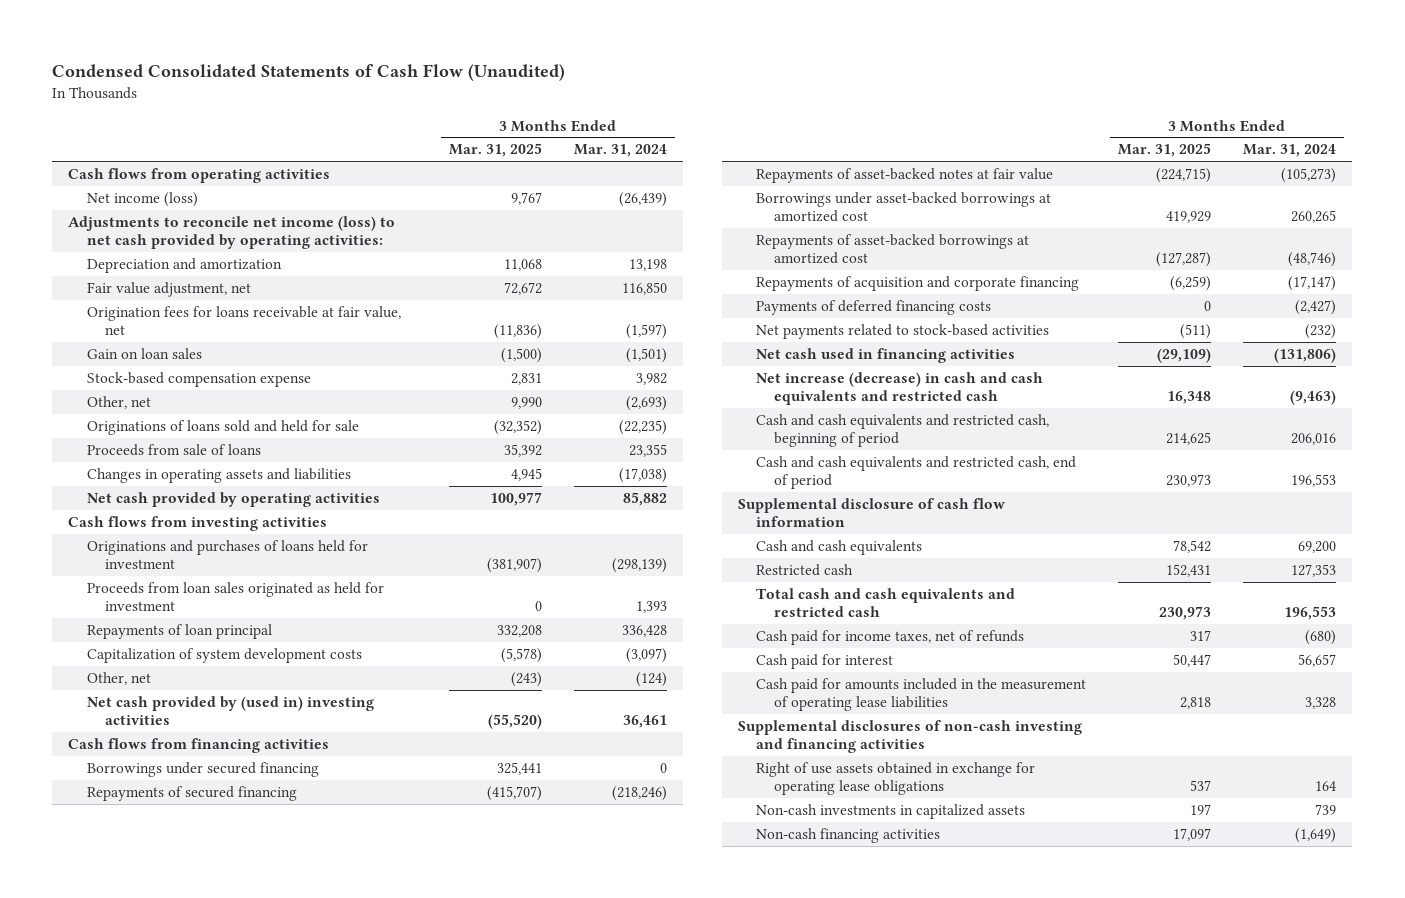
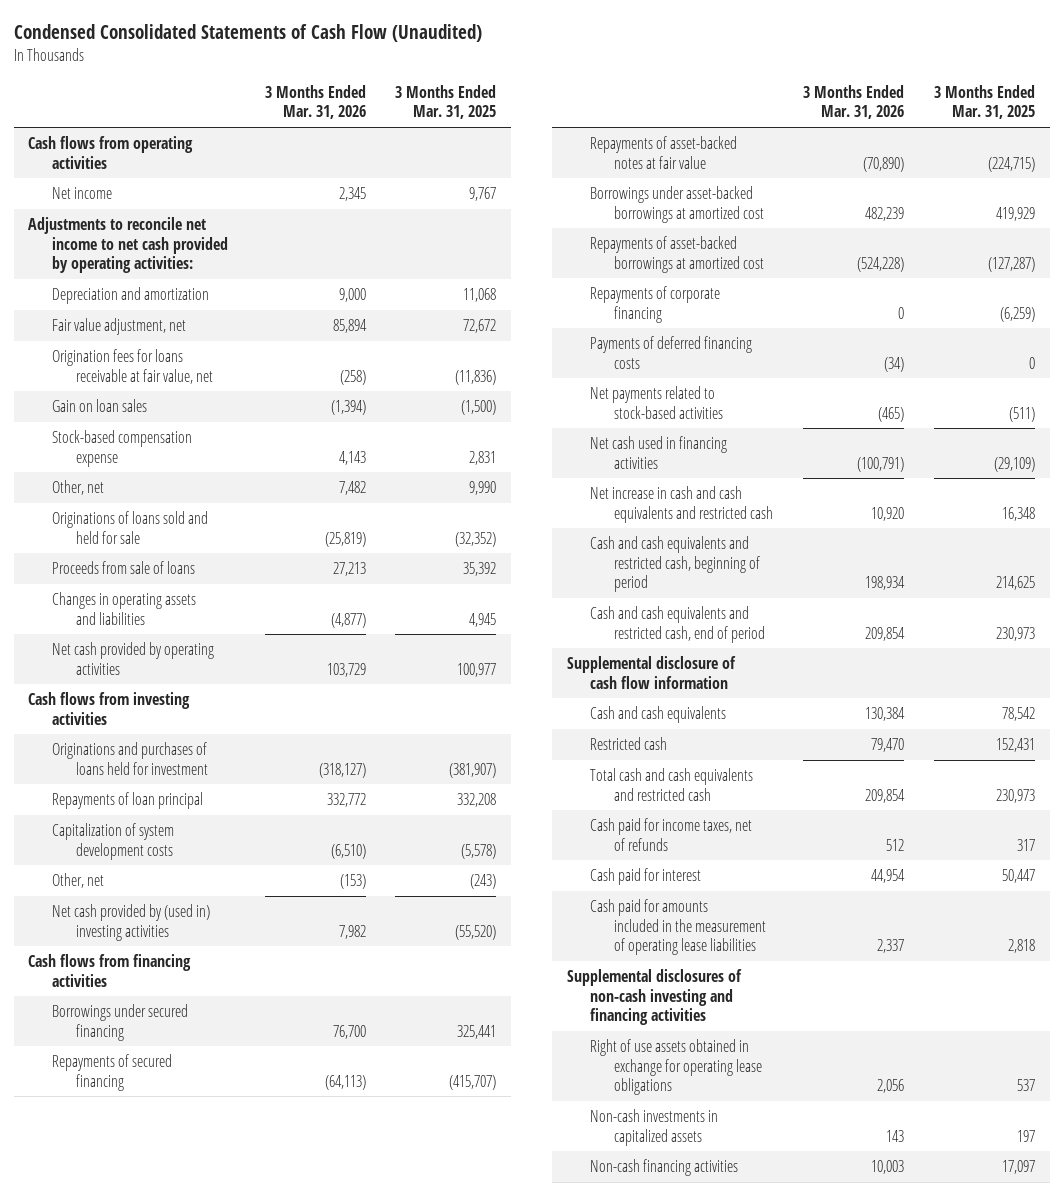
- | 3 Months Ended Mar. 31, 2025 | 3 Months Ended Mar. 31, 2024
+ | 3 Months Ended Mar. 31, 2026 | 3 Months Ended Mar. 31, 2025
- Net income (loss) | 9,767 | (26,439)
- Adjustments to reconcile net income (loss) to net cash provided by operating activities:
+ Net income | 2,345 | 9,767
+ Adjustments to reconcile net income to net cash provided by operating activities:
- Proceeds from loan sales originated as held for investment | 0 | 1,393
- Repayments of acquisition and corporate financing | (6,259) | (17,147)
+ Repayments of corporate financing | 0 | (6,259)
- Net increase (decrease) in cash and cash equivalents and restricted cash | 16,348 | (9,463)
+ Net increase in cash and cash equivalents and restricted cash | 10,920 | 16,348

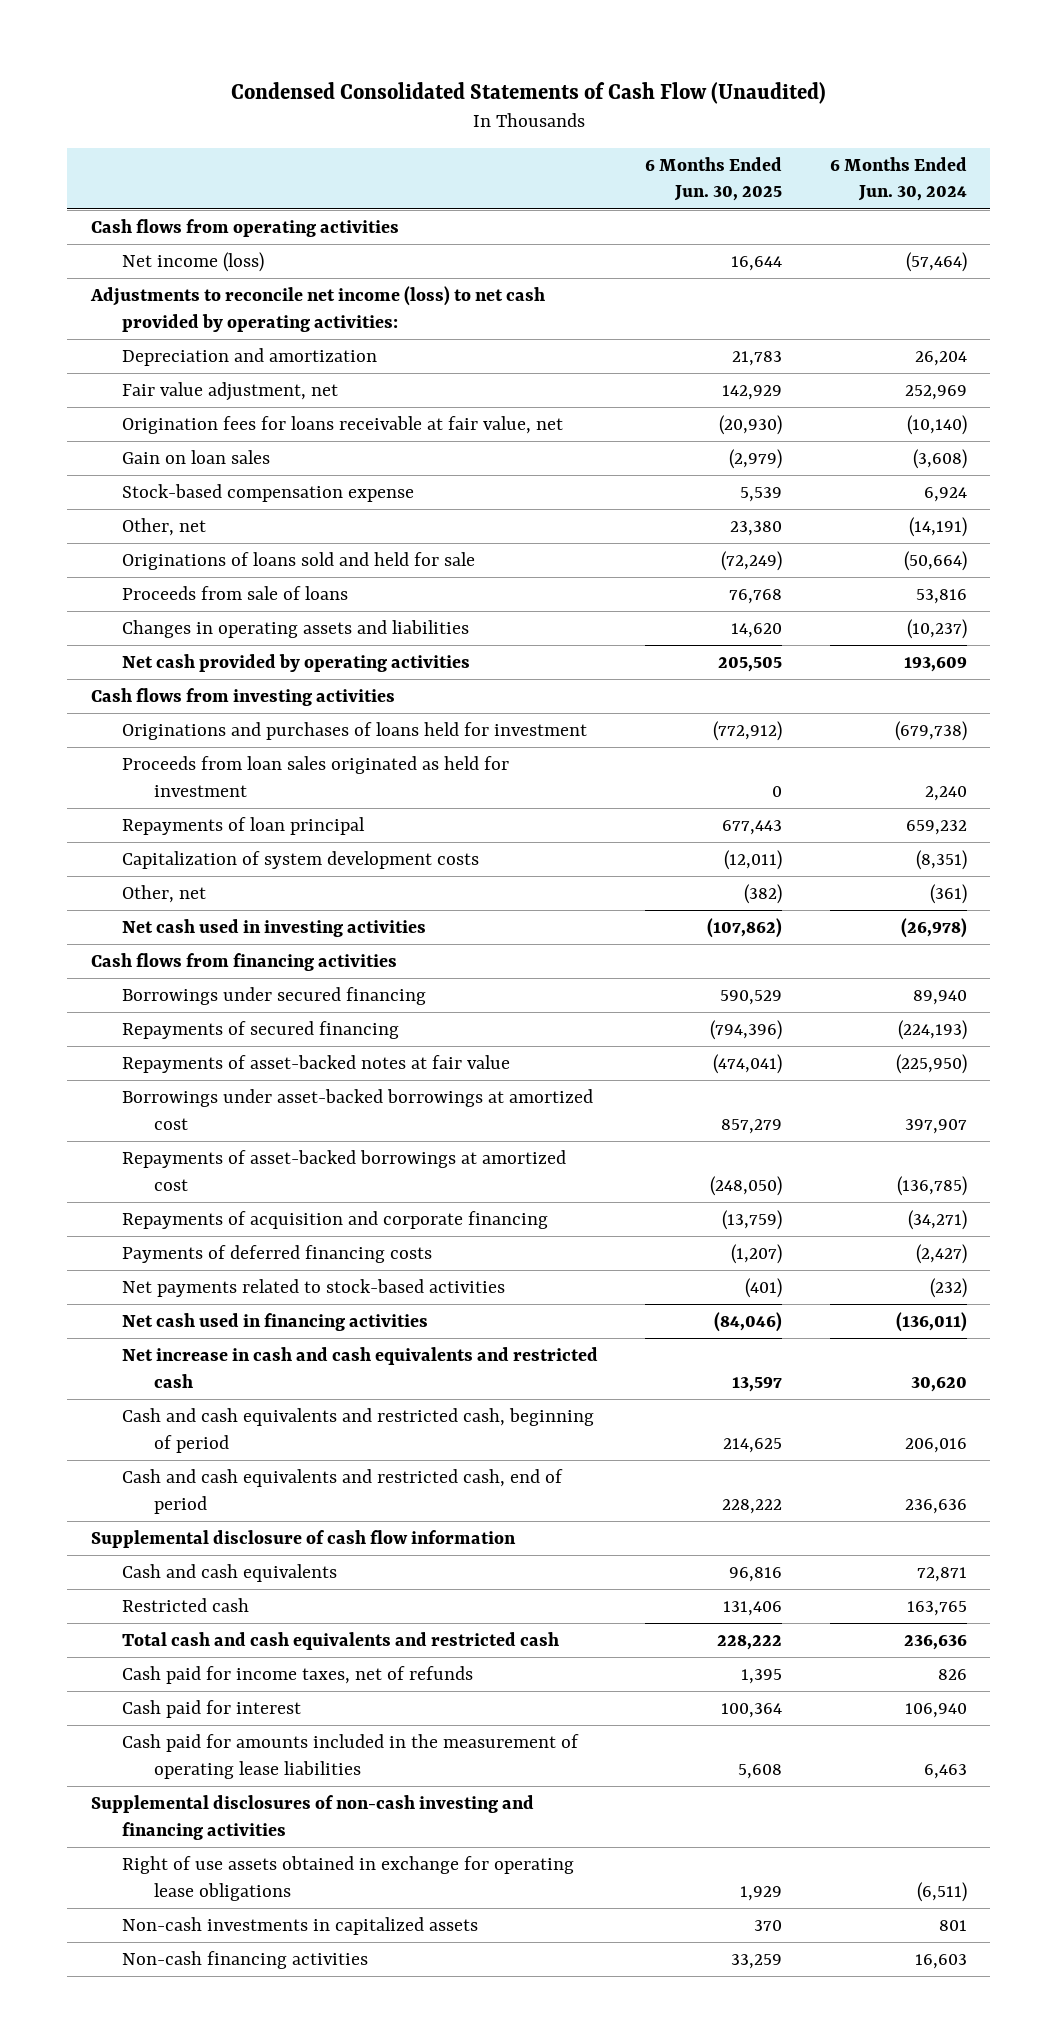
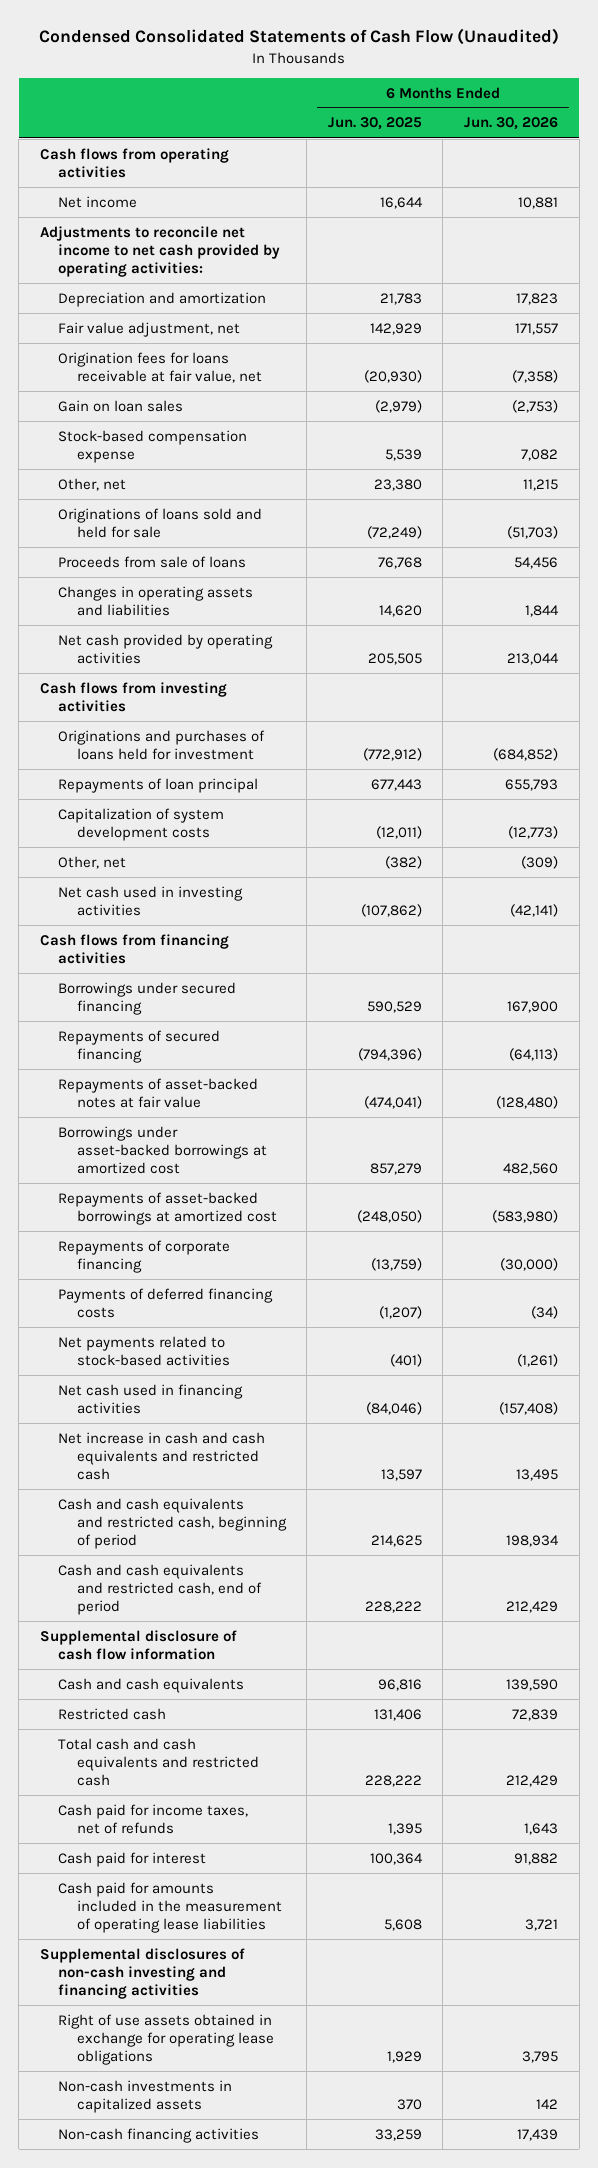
- | 6 Months Ended Jun. 30, 2025 | 6 Months Ended Jun. 30, 2024
+ | 6 Months Ended Jun. 30, 2025 | 6 Months Ended Jun. 30, 2026
- Net income (loss) | 16,644 | (57,464)
- Adjustments to reconcile net income (loss) to net cash provided by operating activities:
+ Net income | 16,644 | 10,881
+ Adjustments to reconcile net income to net cash provided by operating activities:
- Proceeds from loan sales originated as held for investment | 0 | 2,240
- Repayments of acquisition and corporate financing | (13,759) | (34,271)
+ Repayments of corporate financing | (13,759) | (30,000)

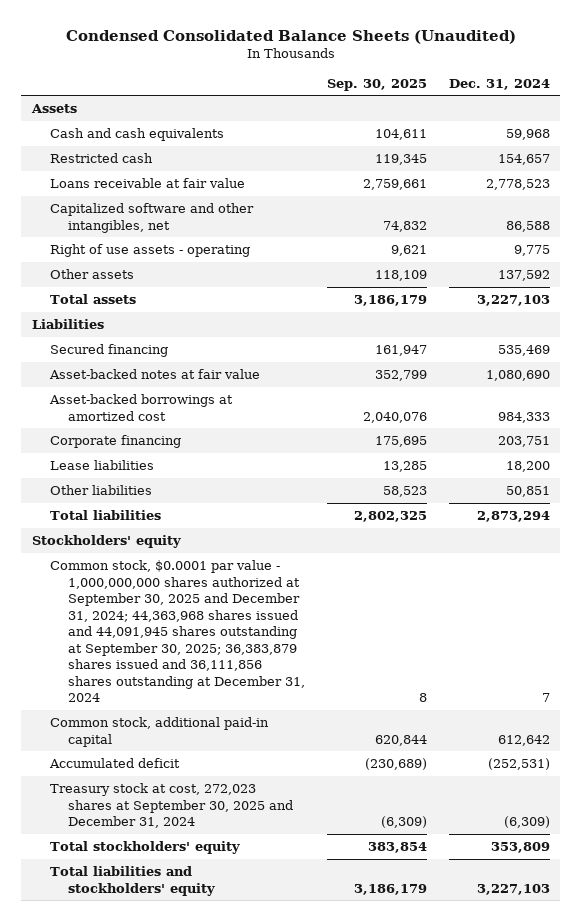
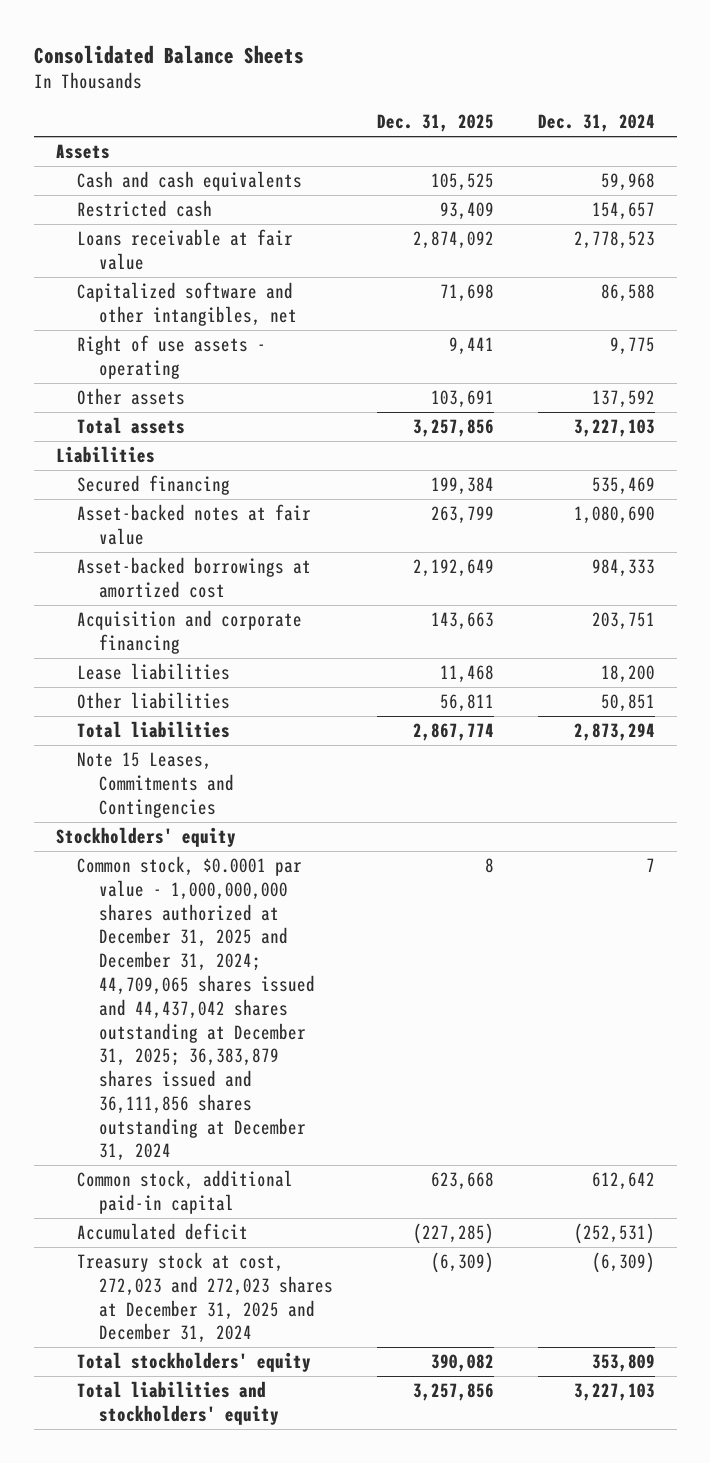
- Condensed Consolidated Balance Sheets (Unaudited)
+ Consolidated Balance Sheets
- | Sep. 30, 2025 | Dec. 31, 2024
+ | Dec. 31, 2025 | Dec. 31, 2024
- Corporate financing | 175,695 | 203,751
+ Acquisition and corporate financing | 143,663 | 203,751
+ Note 15 Leases, Commitments and Contingencies
- Common stock, $0.0001 par value - 1,000,000,000 shares authorized at September 30, 2025 and December 31, 2024; 44,363,968 shares issued and 44,091,945 shares outstanding at September 30, 2025; 36,383,879 shares issued and 36,111,856 shares outstanding at December 31, 2024 | 8 | 7
+ Common stock, $0.0001 par value - 1,000,000,000 shares authorized at December 31, 2025 and December 31, 2024; 44,709,065 shares issued and 44,437,042 shares outstanding at December 31, 2025; 36,383,879 shares issued and 36,111,856 shares outstanding at December 31, 2024 | 8 | 7
- Treasury stock at cost, 272,023 shares at September 30, 2025 and December 31, 2024 | (6,309) | (6,309)
+ Treasury stock at cost, 272,023 and 272,023 shares at December 31, 2025 and December 31, 2024 | (6,309) | (6,309)

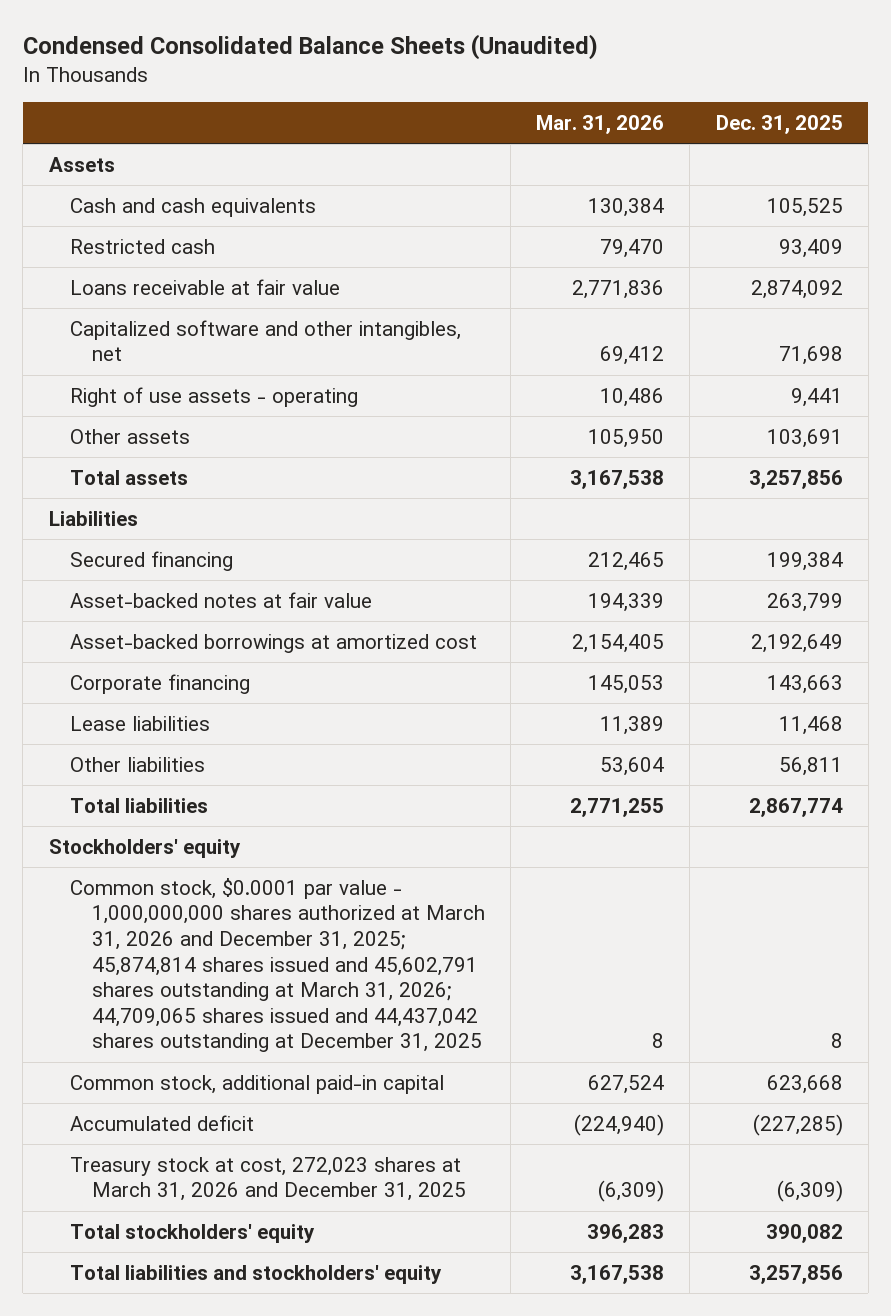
- Consolidated Balance Sheets
+ Condensed Consolidated Balance Sheets (Unaudited)
- | Dec. 31, 2025 | Dec. 31, 2024
+ | Mar. 31, 2026 | Dec. 31, 2025
- Acquisition and corporate financing | 143,663 | 203,751
+ Corporate financing | 145,053 | 143,663
- Note 15 Leases, Commitments and Contingencies
- Common stock, $0.0001 par value - 1,000,000,000 shares authorized at December 31, 2025 and December 31, 2024; 44,709,065 shares issued and 44,437,042 shares outstanding at December 31, 2025; 36,383,879 shares issued and 36,111,856 shares outstanding at December 31, 2024 | 8 | 7
+ Common stock, $0.0001 par value - 1,000,000,000 shares authorized at March 31, 2026 and December 31, 2025; 45,874,814 shares issued and 45,602,791 shares outstanding at March 31, 2026; 44,709,065 shares issued and 44,437,042 shares outstanding at December 31, 2025 | 8 | 8
- Treasury stock at cost, 272,023 and 272,023 shares at December 31, 2025 and December 31, 2024 | (6,309) | (6,309)
+ Treasury stock at cost, 272,023 shares at March 31, 2026 and December 31, 2025 | (6,309) | (6,309)

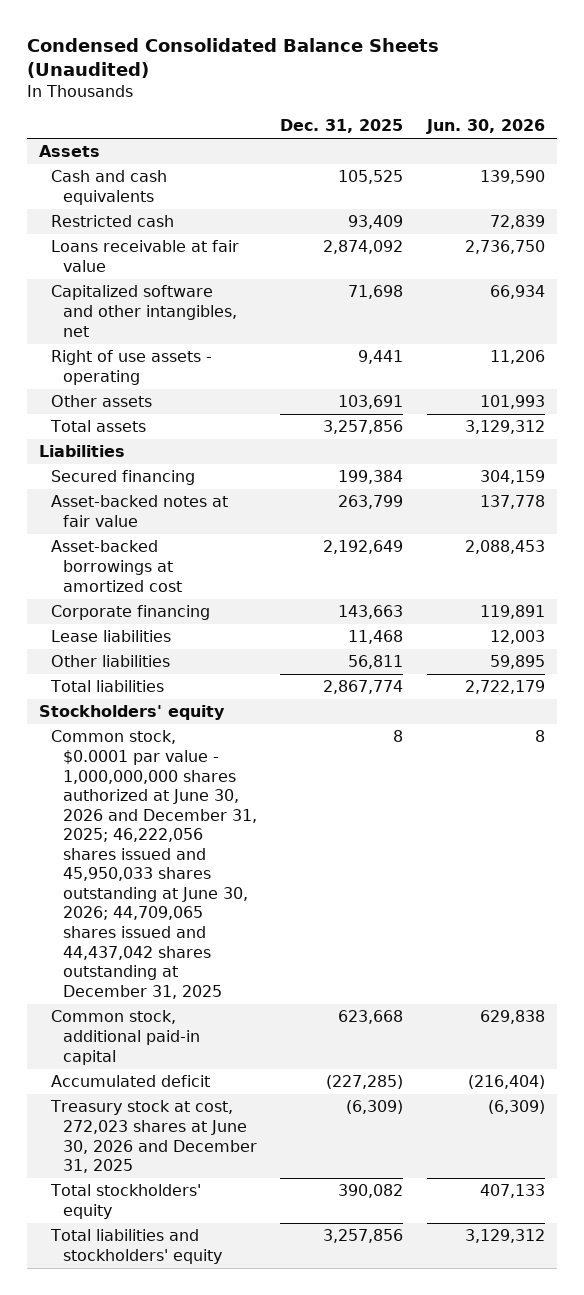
- | Mar. 31, 2026 | Dec. 31, 2025
+ | Dec. 31, 2025 | Jun. 30, 2026
- Common stock, $0.0001 par value - 1,000,000,000 shares authorized at March 31, 2026 and December 31, 2025; 45,874,814 shares issued and 45,602,791 shares outstanding at March 31, 2026; 44,709,065 shares issued and 44,437,042 shares outstanding at December 31, 2025 | 8 | 8
+ Common stock, $0.0001 par value - 1,000,000,000 shares authorized at June 30, 2026 and December 31, 2025; 46,222,056 shares issued and 45,950,033 shares outstanding at June 30, 2026; 44,709,065 shares issued and 44,437,042 shares outstanding at December 31, 2025 | 8 | 8
- Treasury stock at cost, 272,023 shares at March 31, 2026 and December 31, 2025 | (6,309) | (6,309)
+ Treasury stock at cost, 272,023 shares at June 30, 2026 and December 31, 2025 | (6,309) | (6,309)

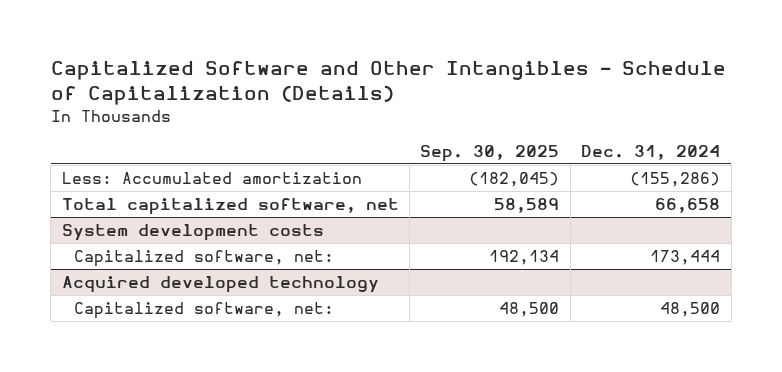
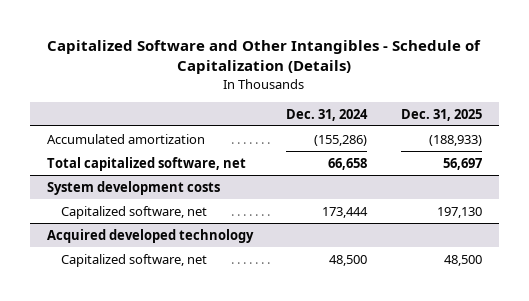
- | Sep. 30, 2025 | Dec. 31, 2024
+ | Dec. 31, 2024 | Dec. 31, 2025
- Less: Accumulated amortization | (182,045) | (155,286)
+ Accumulated amortization | (155,286) | (188,933)
@ System development costs
- Capitalized software, net: | 192,134 | 173,444
+ Capitalized software, net | 173,444 | 197,130
@ Acquired developed technology
- Capitalized software, net: | 48,500 | 48,500
+ Capitalized software, net | 48,500 | 48,500

